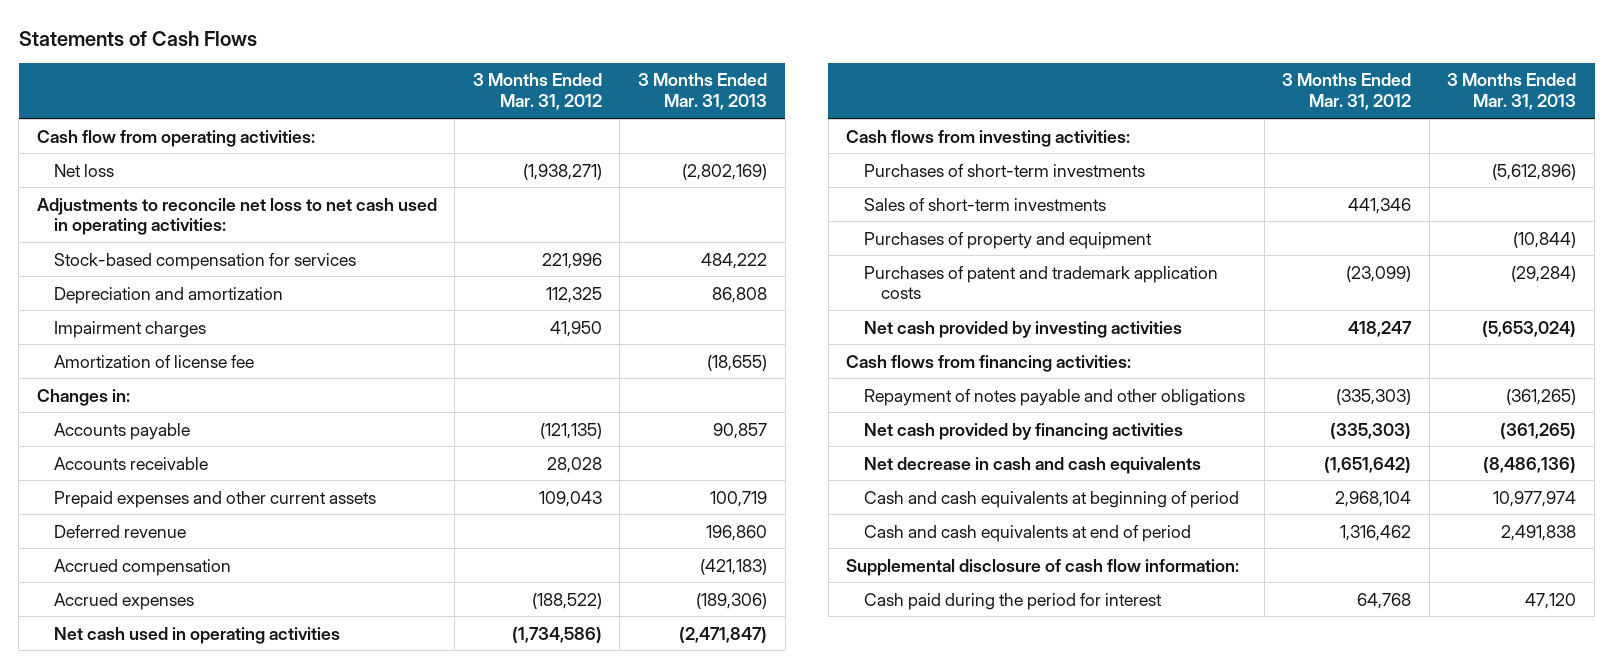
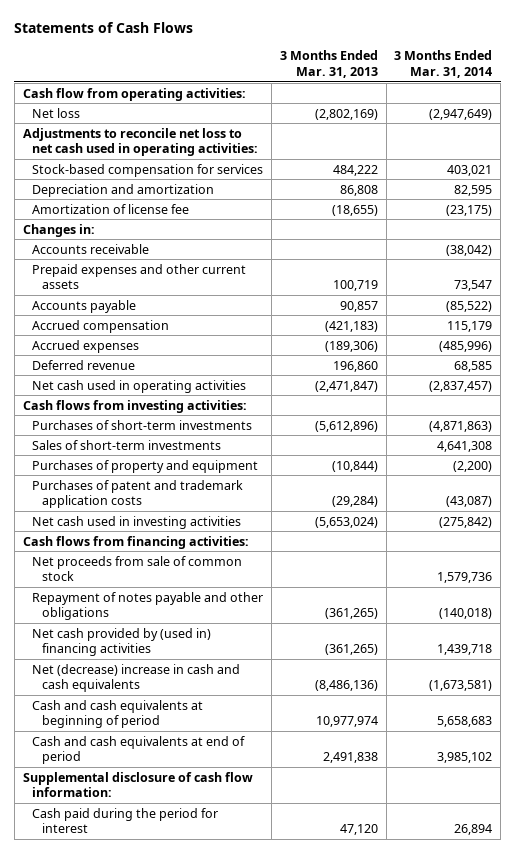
- | 3 Months Ended Mar. 31, 2012 | 3 Months Ended Mar. 31, 2013
+ | 3 Months Ended Mar. 31, 2013 | 3 Months Ended Mar. 31, 2014
- Impairment charges | 41,950 |
moved down: Accounts payable | 90,857 | (85,522)
moved down: Deferred revenue | 196,860 | 68,585
- Net cash provided by investing activities | 418,247 | (5,653,024)
+ Net cash used in investing activities | (5,653,024) | (275,842)
+ Net proceeds from sale of common stock | | 1,579,736
- Net cash provided by financing activities | (335,303) | (361,265)
- Net decrease in cash and cash equivalents | (1,651,642) | (8,486,136)
+ Net cash provided by (used in) financing activities | (361,265) | 1,439,718
+ Net (decrease) increase in cash and cash equivalents | (8,486,136) | (1,673,581)

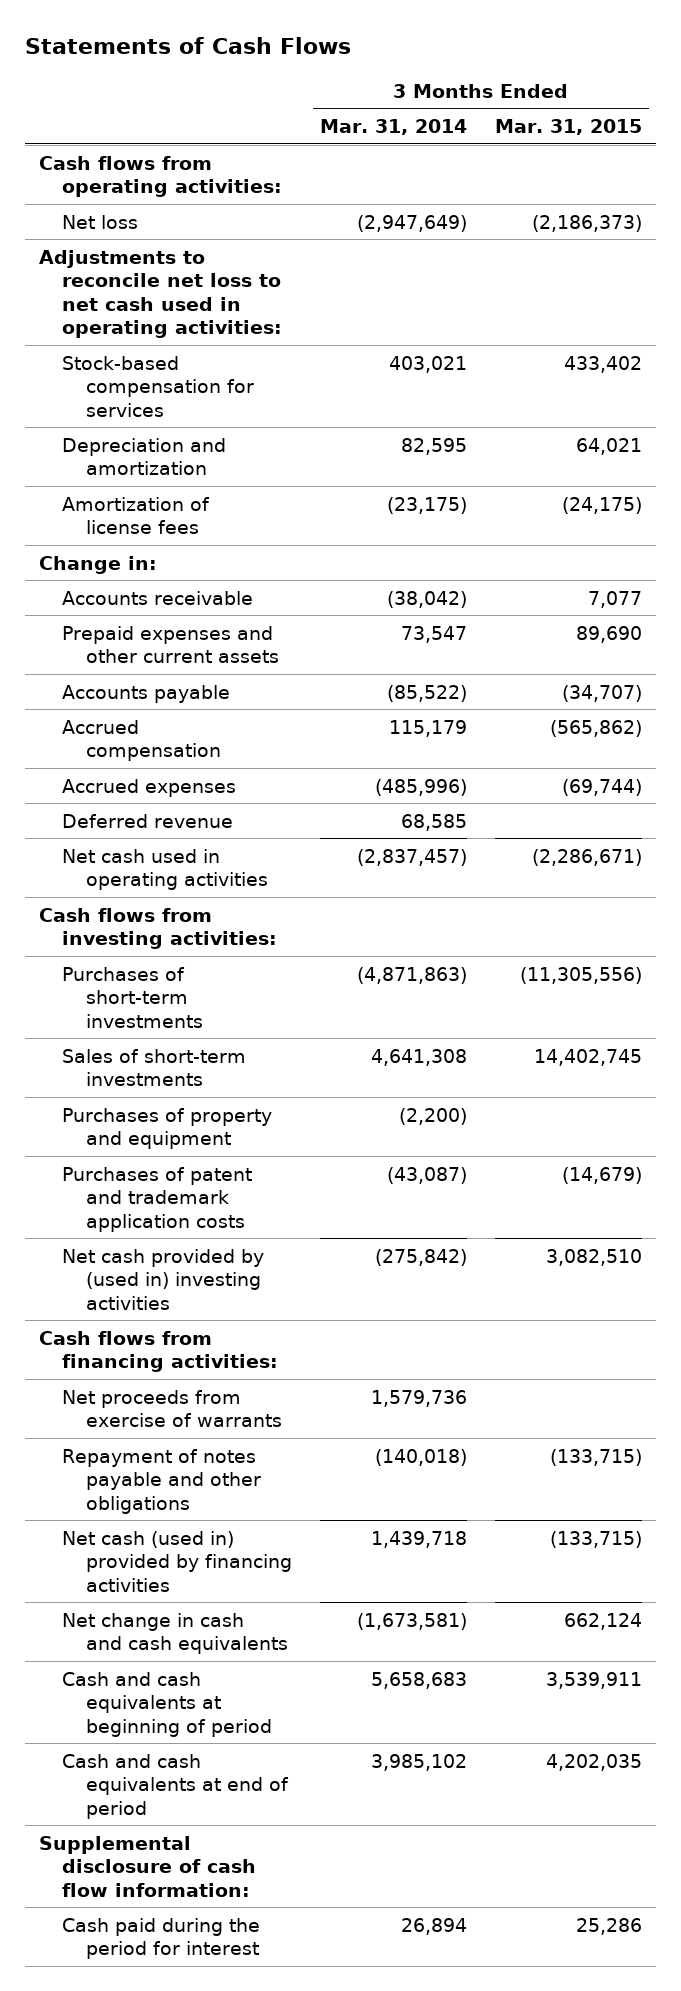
- | 3 Months Ended Mar. 31, 2013 | 3 Months Ended Mar. 31, 2014
+ | 3 Months Ended Mar. 31, 2014 | 3 Months Ended Mar. 31, 2015
- Cash flow from operating activities:
+ Cash flows from operating activities:
- Amortization of license fee | (18,655) | (23,175)
- Changes in:
+ Amortization of license fees | (23,175) | (24,175)
+ Change in:
- Net cash used in investing activities | (5,653,024) | (275,842)
+ Net cash provided by (used in) investing activities | (275,842) | 3,082,510
- Net proceeds from sale of common stock | | 1,579,736
+ Net proceeds from exercise of warrants | 1,579,736 |
- Net cash provided by (used in) financing activities | (361,265) | 1,439,718
- Net (decrease) increase in cash and cash equivalents | (8,486,136) | (1,673,581)
+ Net cash (used in) provided by financing activities | 1,439,718 | (133,715)
+ Net change in cash and cash equivalents | (1,673,581) | 662,124

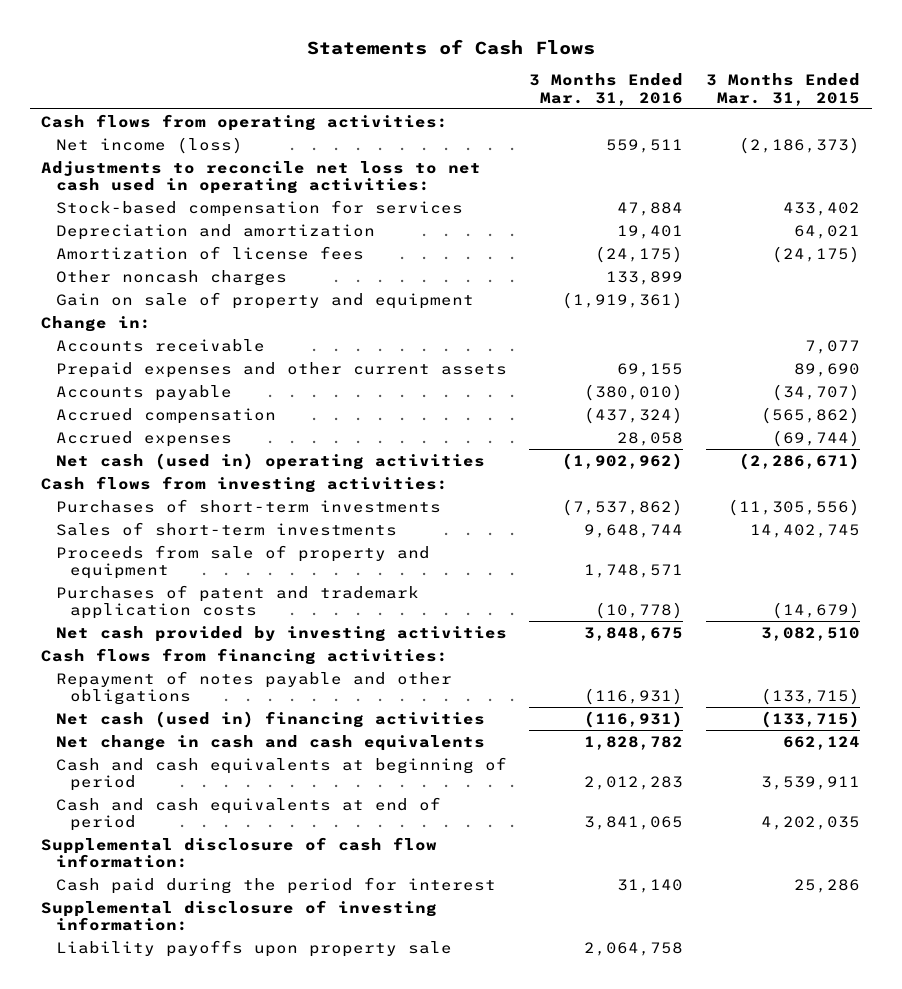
- | 3 Months Ended Mar. 31, 2014 | 3 Months Ended Mar. 31, 2015
+ | 3 Months Ended Mar. 31, 2016 | 3 Months Ended Mar. 31, 2015
- Net loss | (2,947,649) | (2,186,373)
+ Net income (loss) | 559,511 | (2,186,373)
+ Other noncash charges | 133,899 |
+ Gain on sale of property and equipment | (1,919,361) |
- Deferred revenue | 68,585 |
- Net cash used in operating activities | (2,837,457) | (2,286,671)
+ Net cash (used in) operating activities | (1,902,962) | (2,286,671)
- Purchases of property and equipment | (2,200) |
+ Proceeds from sale of property and equipment | 1,748,571 |
- Net cash provided by (used in) investing activities | (275,842) | 3,082,510
+ Net cash provided by investing activities | 3,848,675 | 3,082,510
- Net proceeds from exercise of warrants | 1,579,736 |
- Net cash (used in) provided by financing activities | 1,439,718 | (133,715)
+ Net cash (used in) financing activities | (116,931) | (133,715)
+ Supplemental disclosure of investing information:
+ Liability payoffs upon property sale | 2,064,758 |

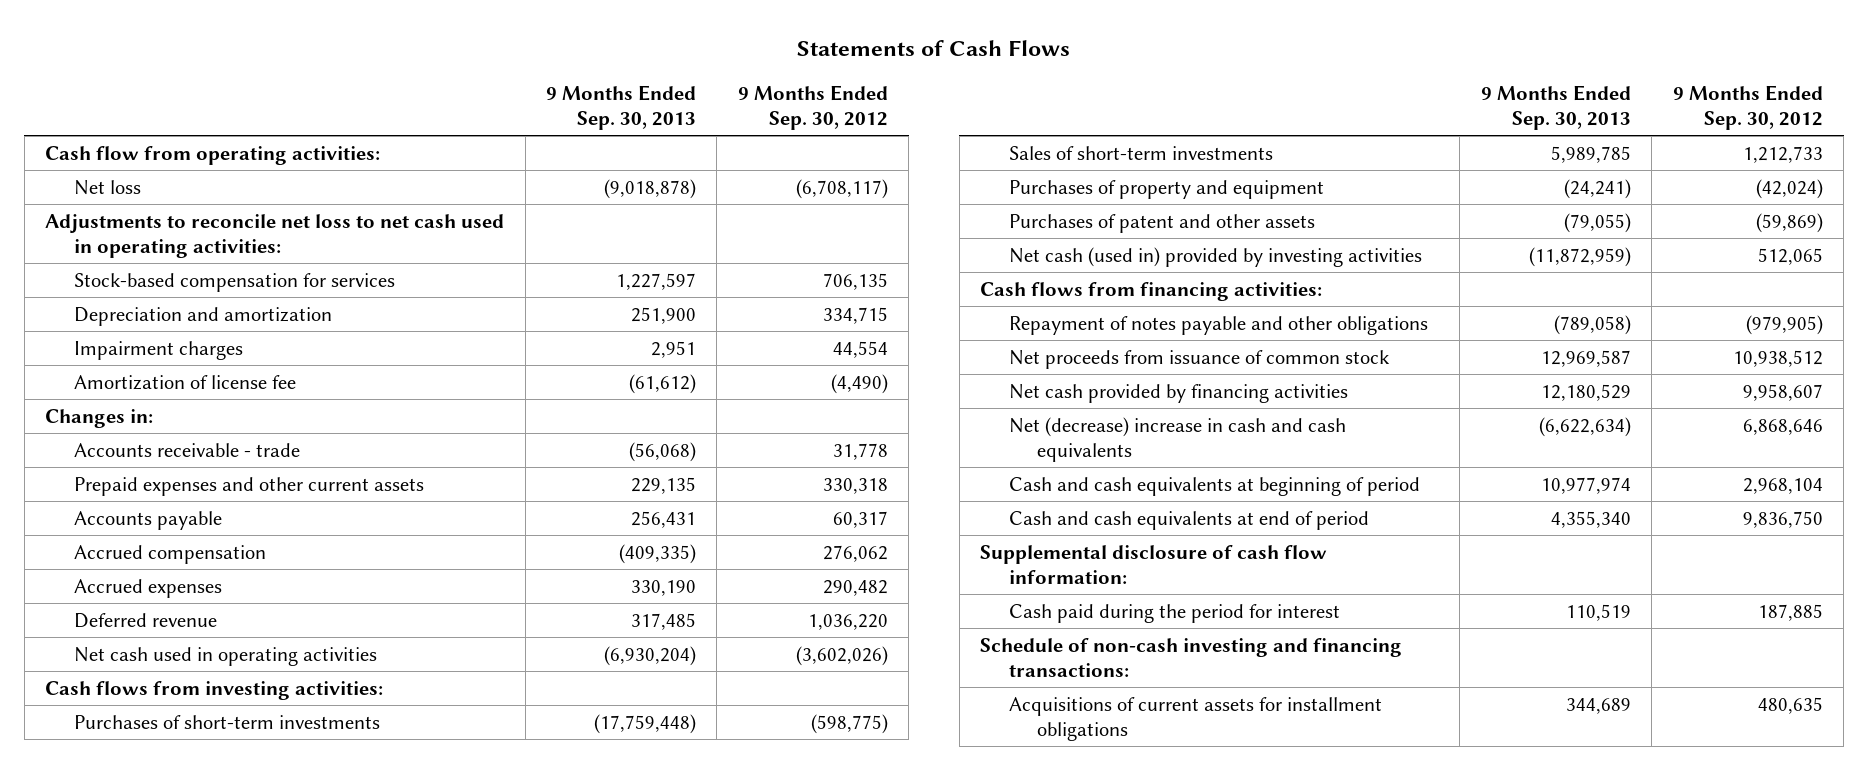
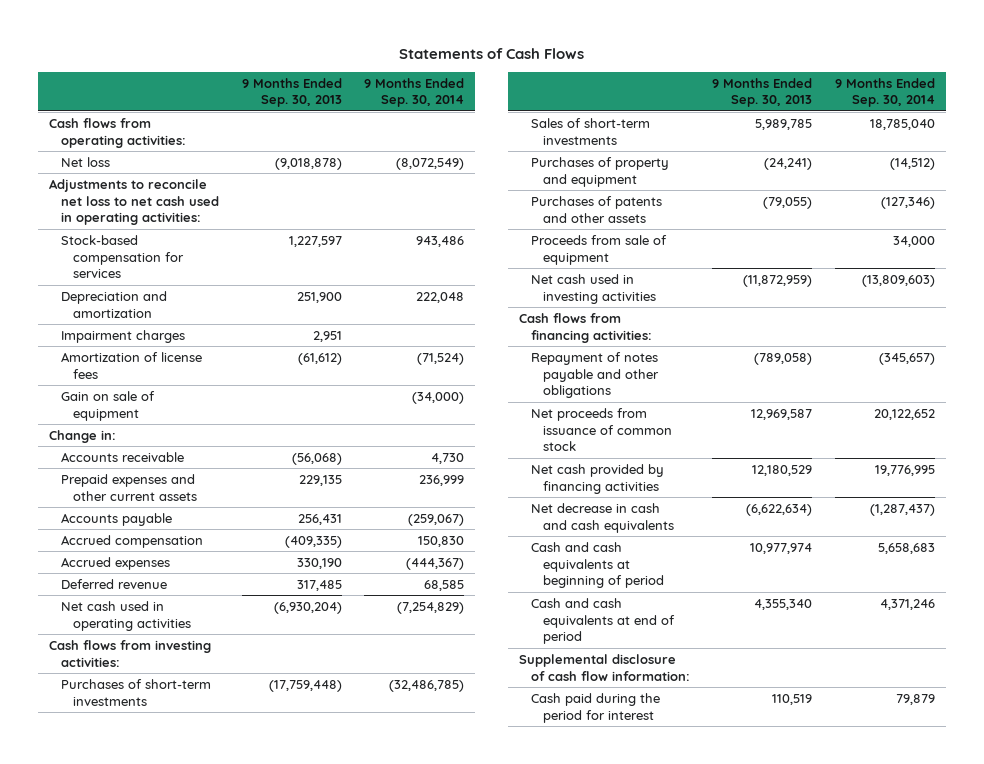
- | 9 Months Ended Sep. 30, 2013 | 9 Months Ended Sep. 30, 2012
+ | 9 Months Ended Sep. 30, 2013 | 9 Months Ended Sep. 30, 2014
- Cash flow from operating activities:
+ Cash flows from operating activities:
- Amortization of license fee | (61,612) | (4,490)
- Changes in:
- Accounts receivable - trade | (56,068) | 31,778
+ Amortization of license fees | (61,612) | (71,524)
+ Gain on sale of equipment | | (34,000)
+ Change in:
+ Accounts receivable | (56,068) | 4,730
- Purchases of patent and other assets | (79,055) | (59,869)
- Net cash (used in) provided by investing activities | (11,872,959) | 512,065
+ Purchases of patents and other assets | (79,055) | (127,346)
+ Proceeds from sale of equipment | | 34,000
+ Net cash used in investing activities | (11,872,959) | (13,809,603)
- Net (decrease) increase in cash and cash equivalents | (6,622,634) | 6,868,646
+ Net decrease in cash and cash equivalents | (6,622,634) | (1,287,437)
- Schedule of non-cash investing and financing transactions:
- Acquisitions of current assets for installment obligations | 344,689 | 480,635

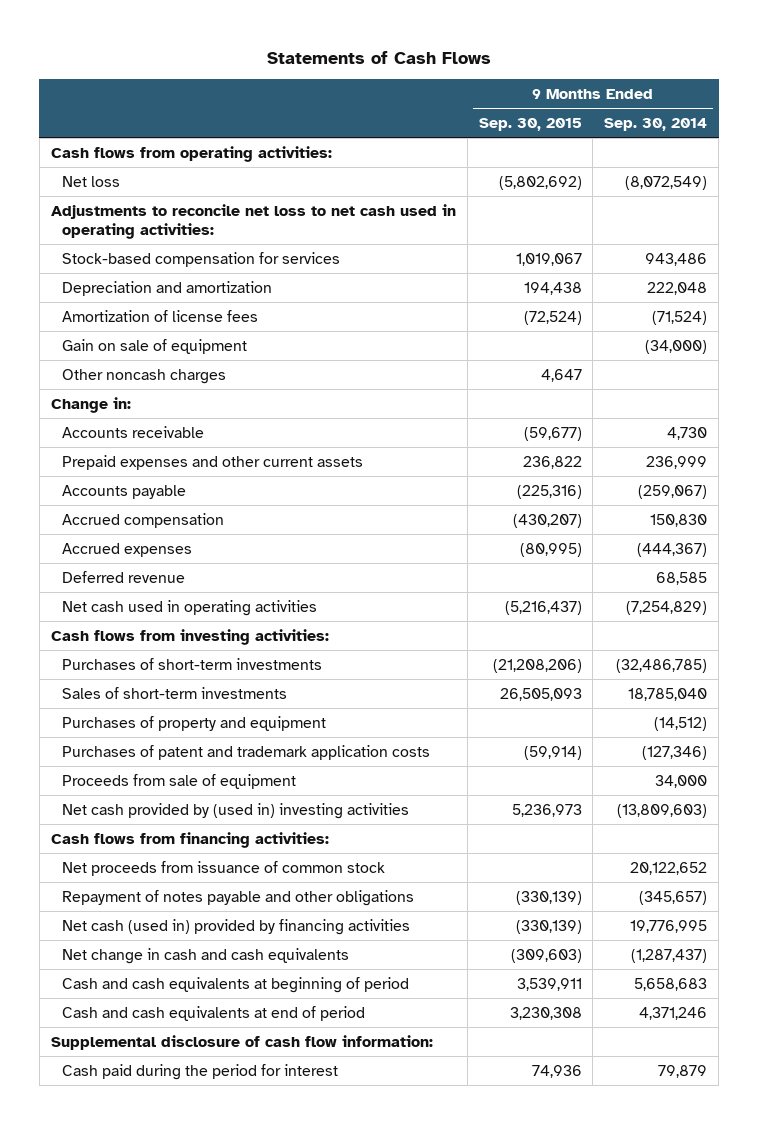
- | 9 Months Ended Sep. 30, 2013 | 9 Months Ended Sep. 30, 2014
+ | 9 Months Ended Sep. 30, 2015 | 9 Months Ended Sep. 30, 2014
- Impairment charges | 2,951 |
+ Other noncash charges | 4,647 |
- Purchases of patents and other assets | (79,055) | (127,346)
+ Purchases of patent and trademark application costs | (59,914) | (127,346)
- Net cash used in investing activities | (11,872,959) | (13,809,603)
+ Net cash provided by (used in) investing activities | 5,236,973 | (13,809,603)
- Net cash provided by financing activities | 12,180,529 | 19,776,995
- Net decrease in cash and cash equivalents | (6,622,634) | (1,287,437)
moved down: Repayment of notes payable and other obligations | (330,139) | (345,657)
+ Net cash (used in) provided by financing activities | (330,139) | 19,776,995
+ Net change in cash and cash equivalents | (309,603) | (1,287,437)

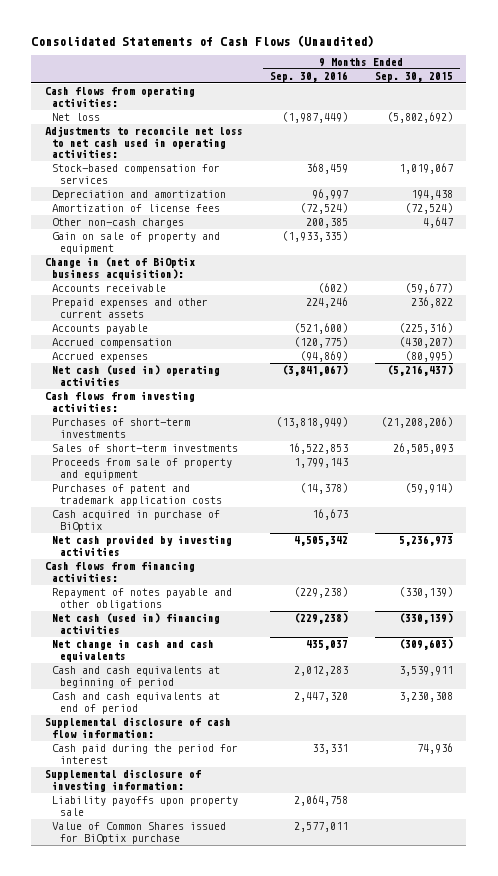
- Statements of Cash Flows
+ Consolidated Statements of Cash Flows (Unaudited)
- | 9 Months Ended Sep. 30, 2015 | 9 Months Ended Sep. 30, 2014
+ | 9 Months Ended Sep. 30, 2016 | 9 Months Ended Sep. 30, 2015
- Gain on sale of equipment | | (34,000)
- Other noncash charges | 4,647 |
- Change in:
+ Other non-cash charges | 200,385 | 4,647
+ Gain on sale of property and equipment | (1,933,335) |
+ Change in (net of BiOptix business acquisition):
- Deferred revenue | | 68,585
- Net cash used in operating activities | (5,216,437) | (7,254,829)
+ Net cash (used in) operating activities | (3,841,067) | (5,216,437)
- Purchases of property and equipment | | (14,512)
+ Proceeds from sale of property and equipment | 1,799,143 |
- Proceeds from sale of equipment | | 34,000
- Net cash provided by (used in) investing activities | 5,236,973 | (13,809,603)
+ Cash acquired in purchase of BiOptix | 16,673 |
+ Net cash provided by investing activities | 4,505,342 | 5,236,973
- Net proceeds from issuance of common stock | | 20,122,652
- Net cash (used in) provided by financing activities | (330,139) | 19,776,995
+ Net cash (used in) financing activities | (229,238) | (330,139)
+ Supplemental disclosure of investing information:
+ Liability payoffs upon property sale | 2,064,758 |
+ Value of Common Shares issued for BiOptix purchase | 2,577,011 |

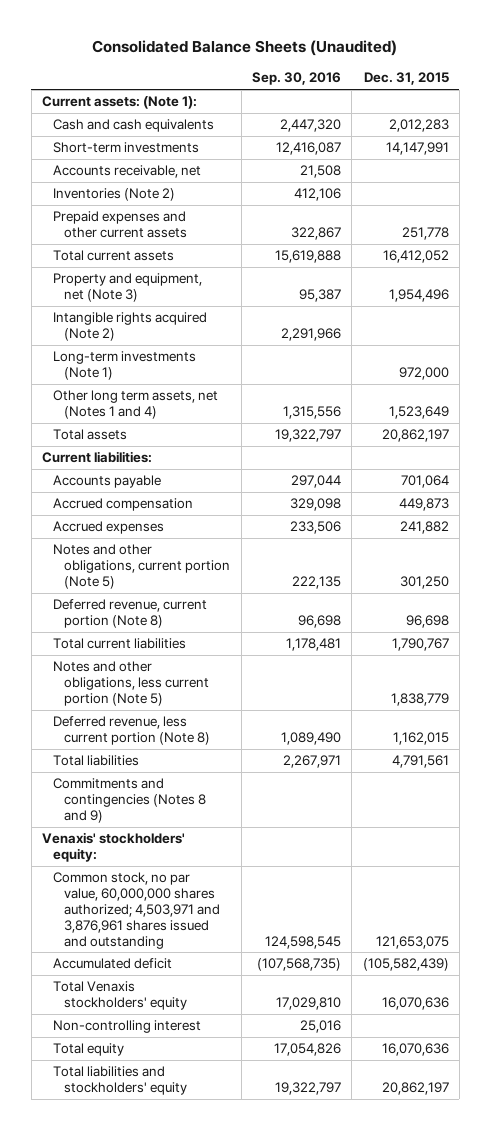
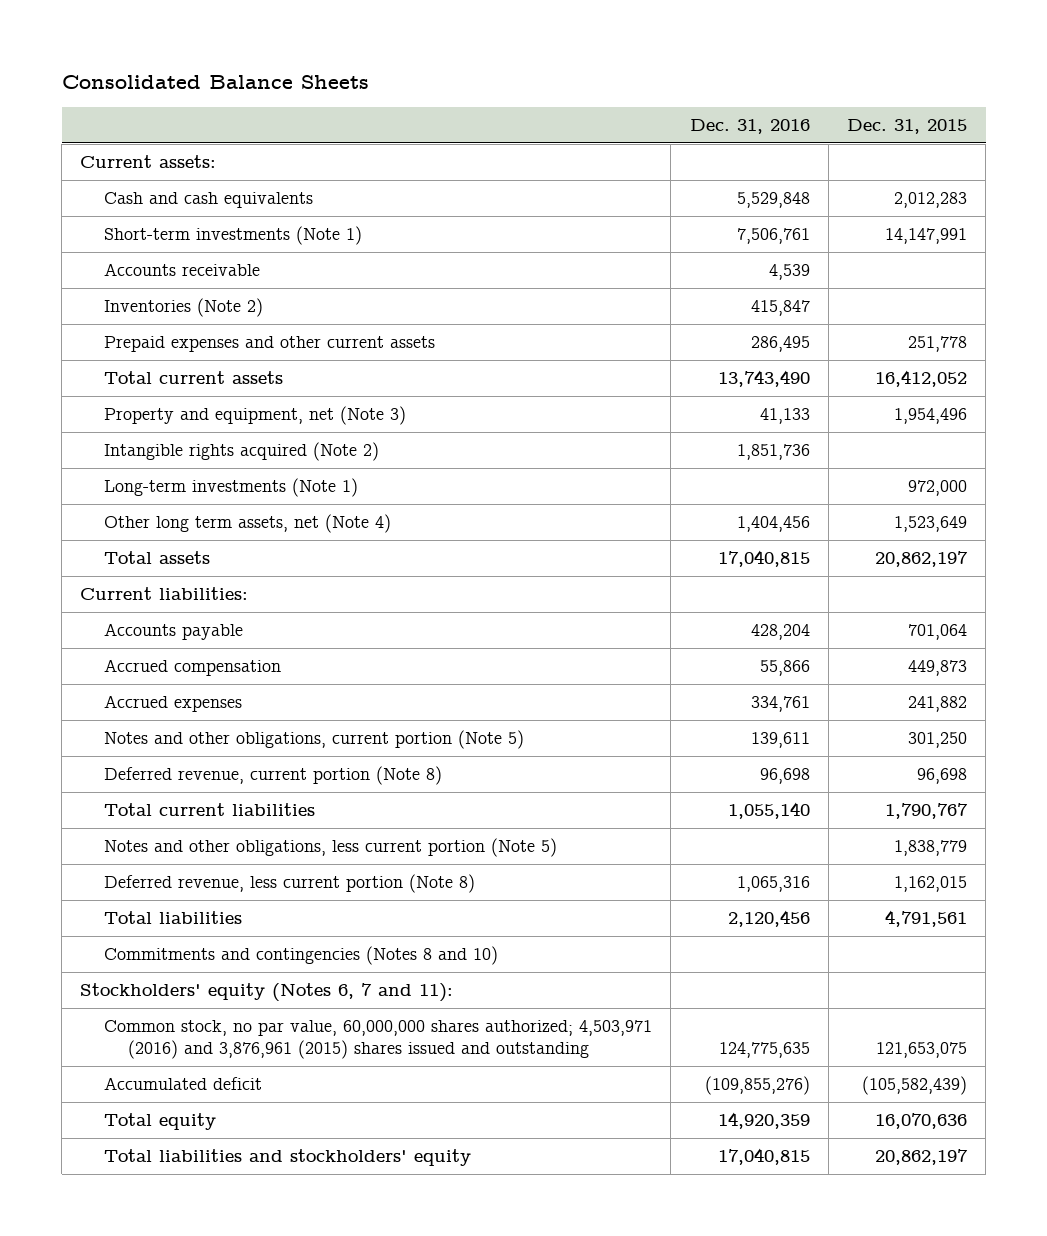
- Consolidated Balance Sheets (Unaudited)
+ Consolidated Balance Sheets
- | Sep. 30, 2016 | Dec. 31, 2015
+ | Dec. 31, 2016 | Dec. 31, 2015
- Current assets: (Note 1):
+ Current assets:
- Short-term investments | 12,416,087 | 14,147,991
- Accounts receivable, net | 21,508 |
+ Short-term investments (Note 1) | 7,506,761 | 14,147,991
+ Accounts receivable | 4,539 |
- Other long term assets, net (Notes 1 and 4) | 1,315,556 | 1,523,649
+ Other long term assets, net (Note 4) | 1,404,456 | 1,523,649
- Commitments and contingencies (Notes 8 and 9)
- Venaxis' stockholders' equity:
- Common stock, no par value, 60,000,000 shares authorized; 4,503,971 and 3,876,961 shares issued and outstanding | 124,598,545 | 121,653,075
+ Commitments and contingencies (Notes 8 and 10)
+ Stockholders' equity (Notes 6, 7 and 11):
+ Common stock, no par value, 60,000,000 shares authorized; 4,503,971 (2016) and 3,876,961 (2015) shares issued and outstanding | 124,775,635 | 121,653,075
- Total Venaxis stockholders' equity | 17,029,810 | 16,070,636
- Non-controlling interest | 25,016 |

